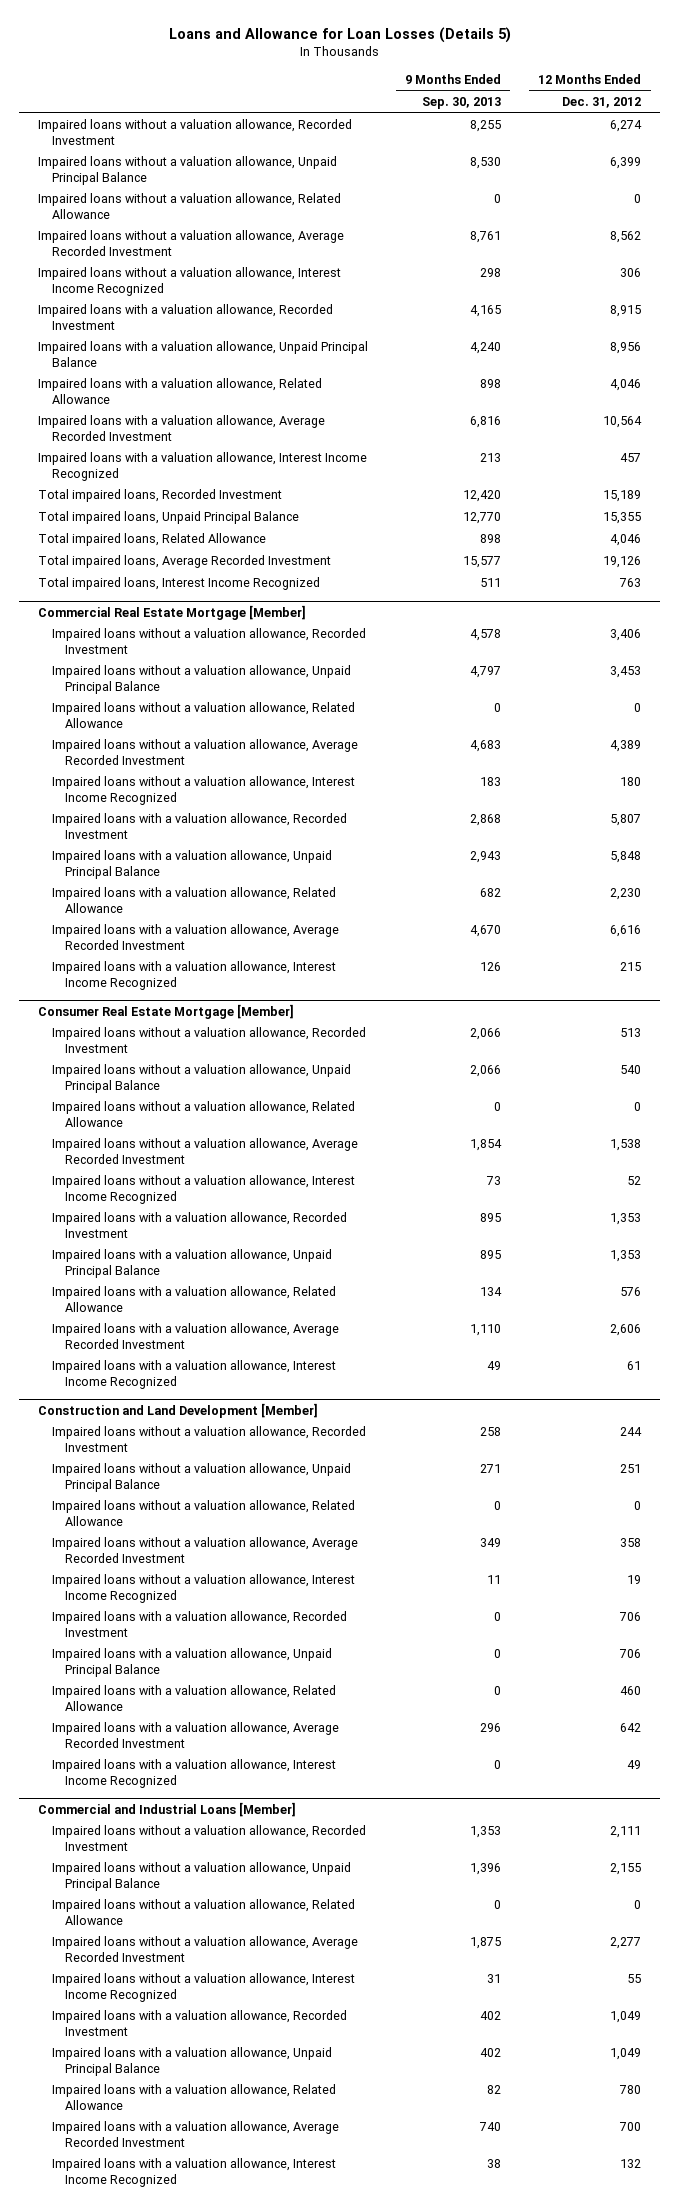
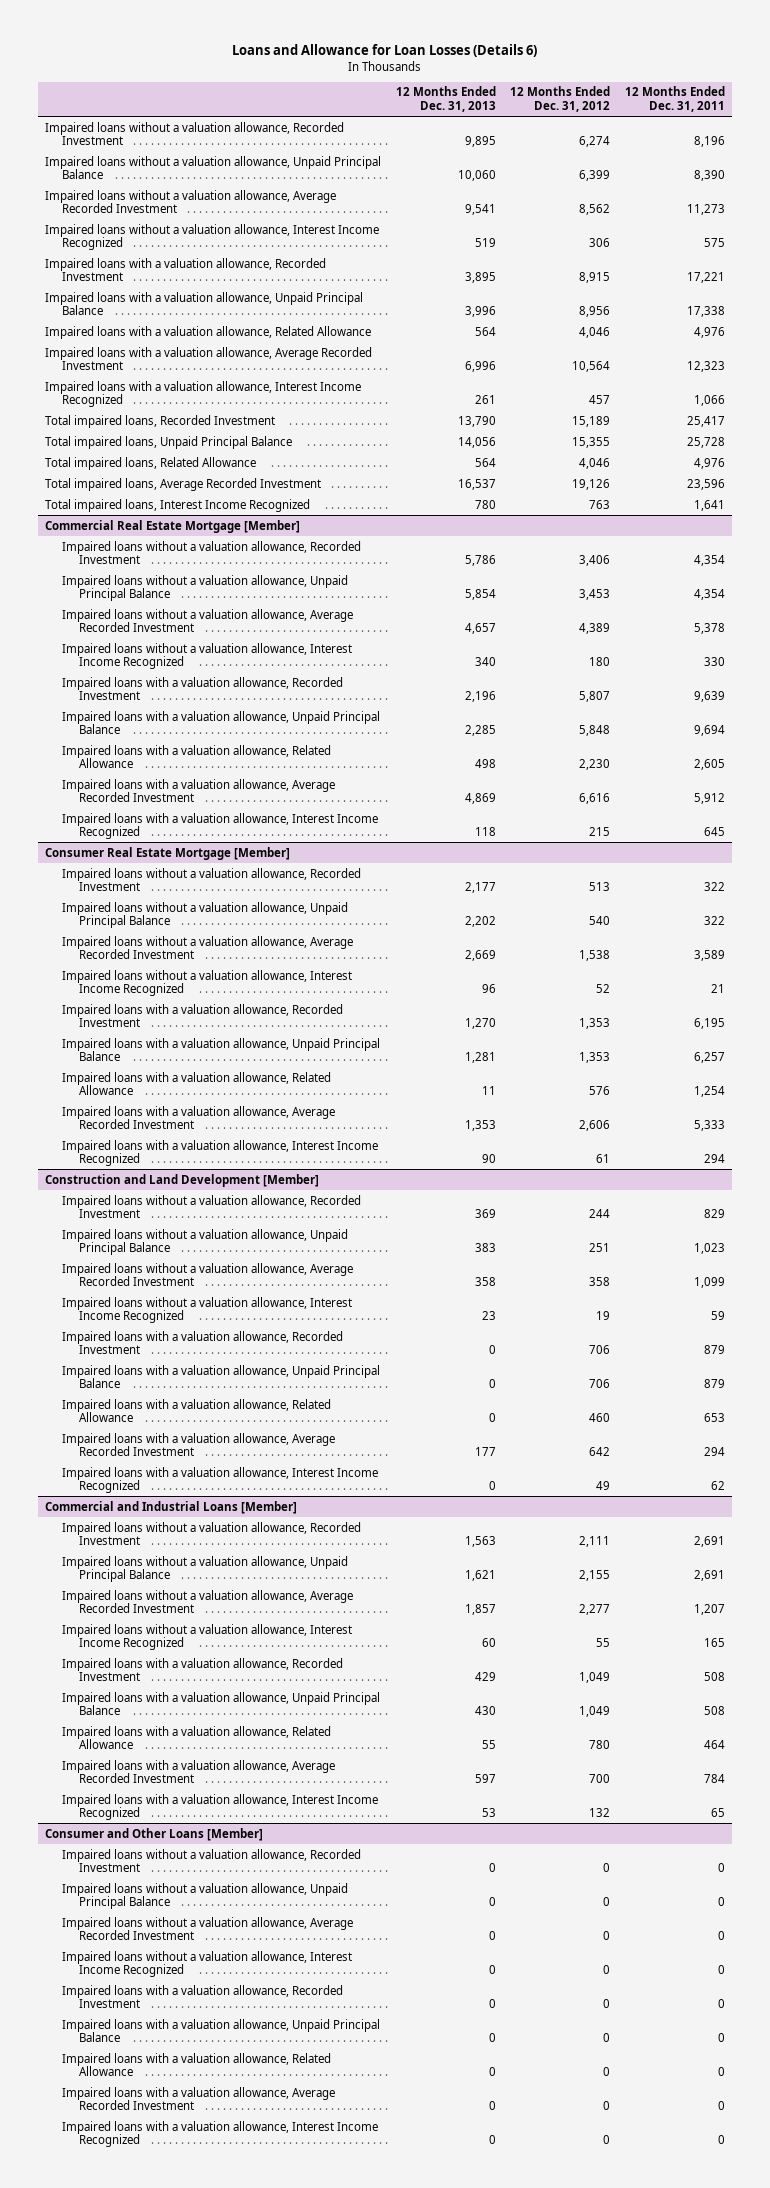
- Loans and Allowance for Loan Losses (Details 5)
+ Loans and Allowance for Loan Losses (Details 6)
- | 9 Months Ended Sep. 30, 2013 | 12 Months Ended Dec. 31, 2012
+ | 12 Months Ended Dec. 31, 2013 | 12 Months Ended Dec. 31, 2012 | 12 Months Ended Dec. 31, 2011
- Impaired loans without a valuation allowance, Related Allowance | 0 | 0
@ Commercial Real Estate Mortgage [Member]
- Impaired loans without a valuation allowance, Related Allowance | 0 | 0
@ Consumer Real Estate Mortgage [Member]
- Impaired loans without a valuation allowance, Related Allowance | 0 | 0
@ Construction and Land Development [Member]
- Impaired loans without a valuation allowance, Related Allowance | 0 | 0
@ Commercial and Industrial Loans [Member]
- Impaired loans without a valuation allowance, Related Allowance | 0 | 0
+ Consumer and Other Loans [Member]
+ Impaired loans without a valuation allowance, Recorded Investment | 0 | 0 | 0
+ Impaired loans without a valuation allowance, Unpaid Principal Balance | 0 | 0 | 0
+ Impaired loans without a valuation allowance, Average Recorded Investment | 0 | 0 | 0
+ Impaired loans without a valuation allowance, Interest Income Recognized | 0 | 0 | 0
+ Impaired loans with a valuation allowance, Recorded Investment | 0 | 0 | 0
+ Impaired loans with a valuation allowance, Unpaid Principal Balance | 0 | 0 | 0
+ Impaired loans with a valuation allowance, Related Allowance | 0 | 0 | 0
+ Impaired loans with a valuation allowance, Average Recorded Investment | 0 | 0 | 0
+ Impaired loans with a valuation allowance, Interest Income Recognized | 0 | 0 | 0

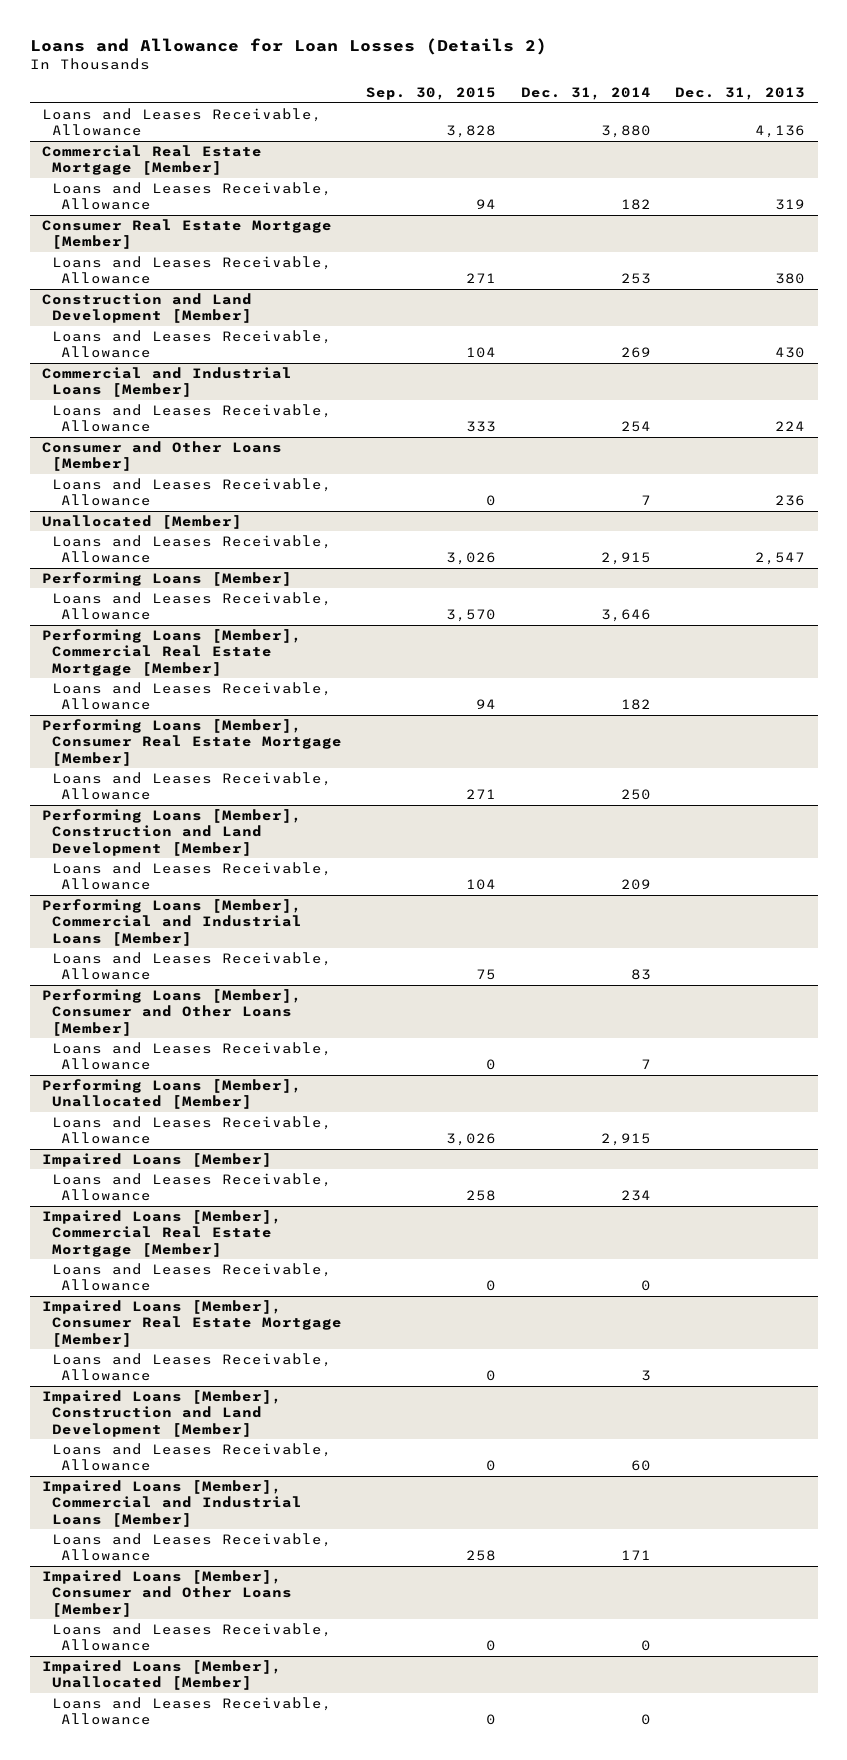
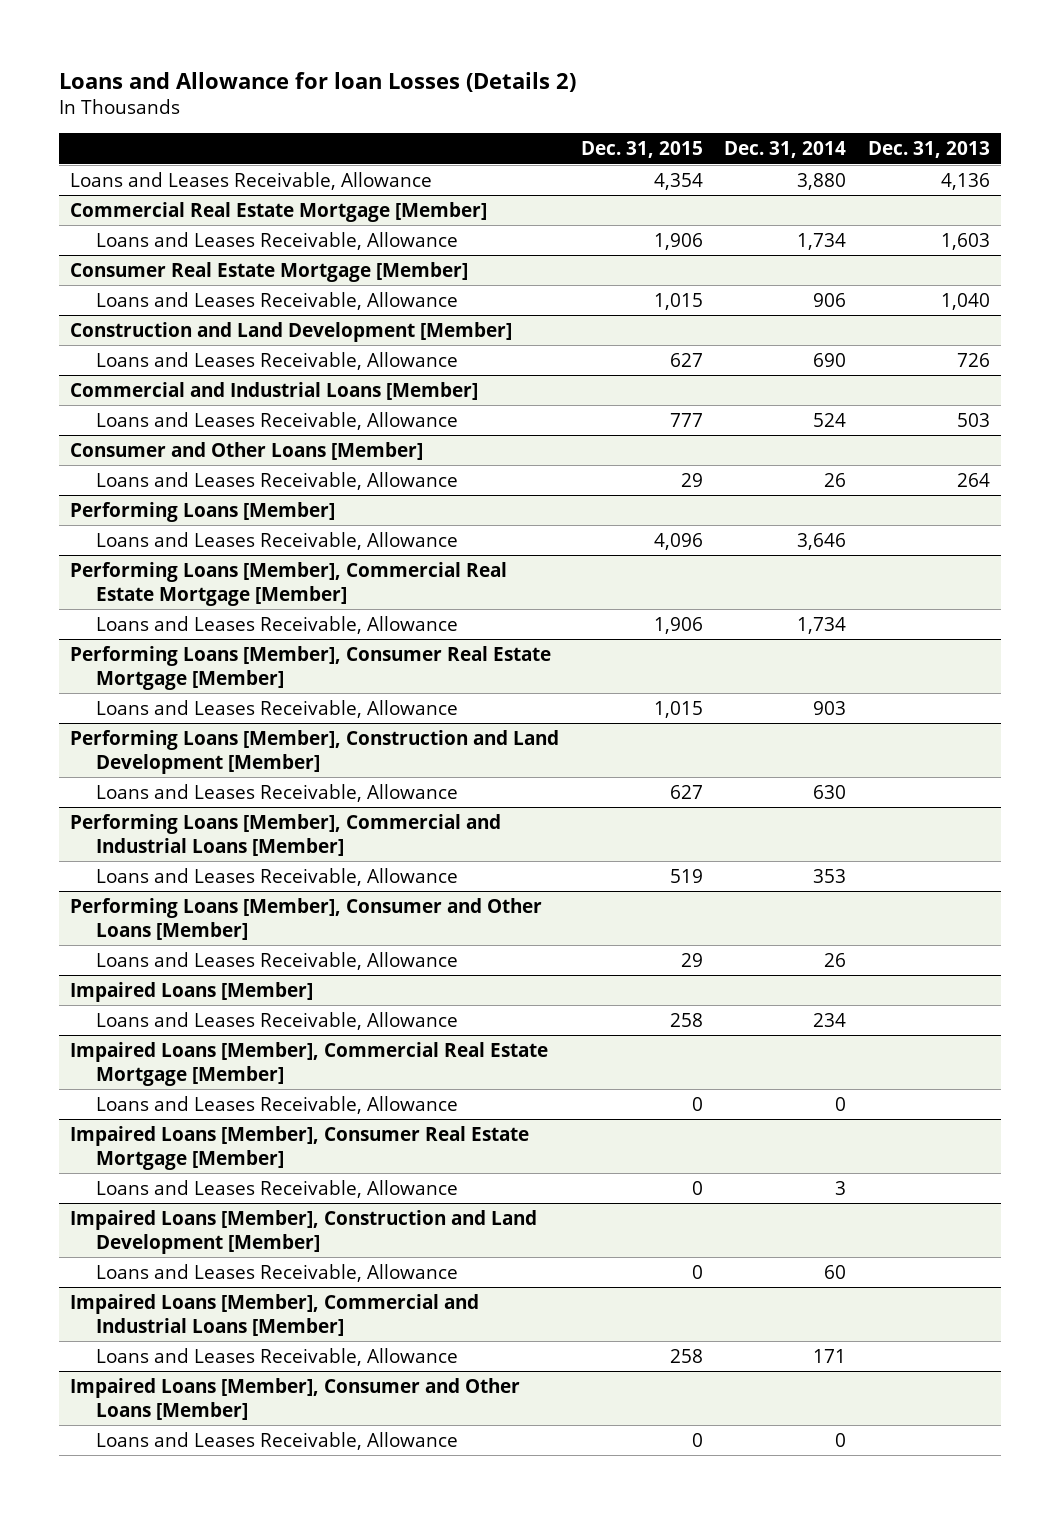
- Loans and Allowance for Loan Losses (Details 2)
+ Loans and Allowance for loan Losses (Details 2)
- | Sep. 30, 2015 | Dec. 31, 2014 | Dec. 31, 2013
+ | Dec. 31, 2015 | Dec. 31, 2014 | Dec. 31, 2013
@ Commercial Real Estate Mortgage [Member]
- Loans and Leases Receivable, Allowance | 94 | 182 | 319
+ Loans and Leases Receivable, Allowance | 1,906 | 1,734 | 1,603
@ Consumer Real Estate Mortgage [Member]
- Loans and Leases Receivable, Allowance | 271 | 253 | 380
+ Loans and Leases Receivable, Allowance | 1,015 | 906 | 1,040
@ Construction and Land Development [Member]
- Loans and Leases Receivable, Allowance | 104 | 269 | 430
+ Loans and Leases Receivable, Allowance | 627 | 690 | 726
@ Commercial and Industrial Loans [Member]
- Loans and Leases Receivable, Allowance | 333 | 254 | 224
+ Loans and Leases Receivable, Allowance | 777 | 524 | 503
@ Consumer and Other Loans [Member]
- Loans and Leases Receivable, Allowance | 0 | 7 | 236
- Unallocated [Member]
- Loans and Leases Receivable, Allowance | 3,026 | 2,915 | 2,547
@ Consumer and Other Loans [Member]
+ Loans and Leases Receivable, Allowance | 29 | 26 | 264
@ Performing Loans [Member], Commercial Real Estate Mortgage [Member]
- Loans and Leases Receivable, Allowance | 94 | 182 |
+ Loans and Leases Receivable, Allowance | 1,906 | 1,734 |
@ Performing Loans [Member], Consumer Real Estate Mortgage [Member]
- Loans and Leases Receivable, Allowance | 271 | 250 |
+ Loans and Leases Receivable, Allowance | 1,015 | 903 |
@ Performing Loans [Member], Construction and Land Development [Member]
- Loans and Leases Receivable, Allowance | 104 | 209 |
+ Loans and Leases Receivable, Allowance | 627 | 630 |
@ Performing Loans [Member], Commercial and Industrial Loans [Member]
- Loans and Leases Receivable, Allowance | 75 | 83 |
+ Loans and Leases Receivable, Allowance | 519 | 353 |
@ Performing Loans [Member], Consumer and Other Loans [Member]
- Loans and Leases Receivable, Allowance | 0 | 7 |
- Performing Loans [Member], Unallocated [Member]
- Loans and Leases Receivable, Allowance | 3,026 | 2,915 |
@ Performing Loans [Member], Consumer and Other Loans [Member]
+ Loans and Leases Receivable, Allowance | 29 | 26 |
- Impaired Loans [Member], Unallocated [Member]
- Loans and Leases Receivable, Allowance | 0 | 0 |

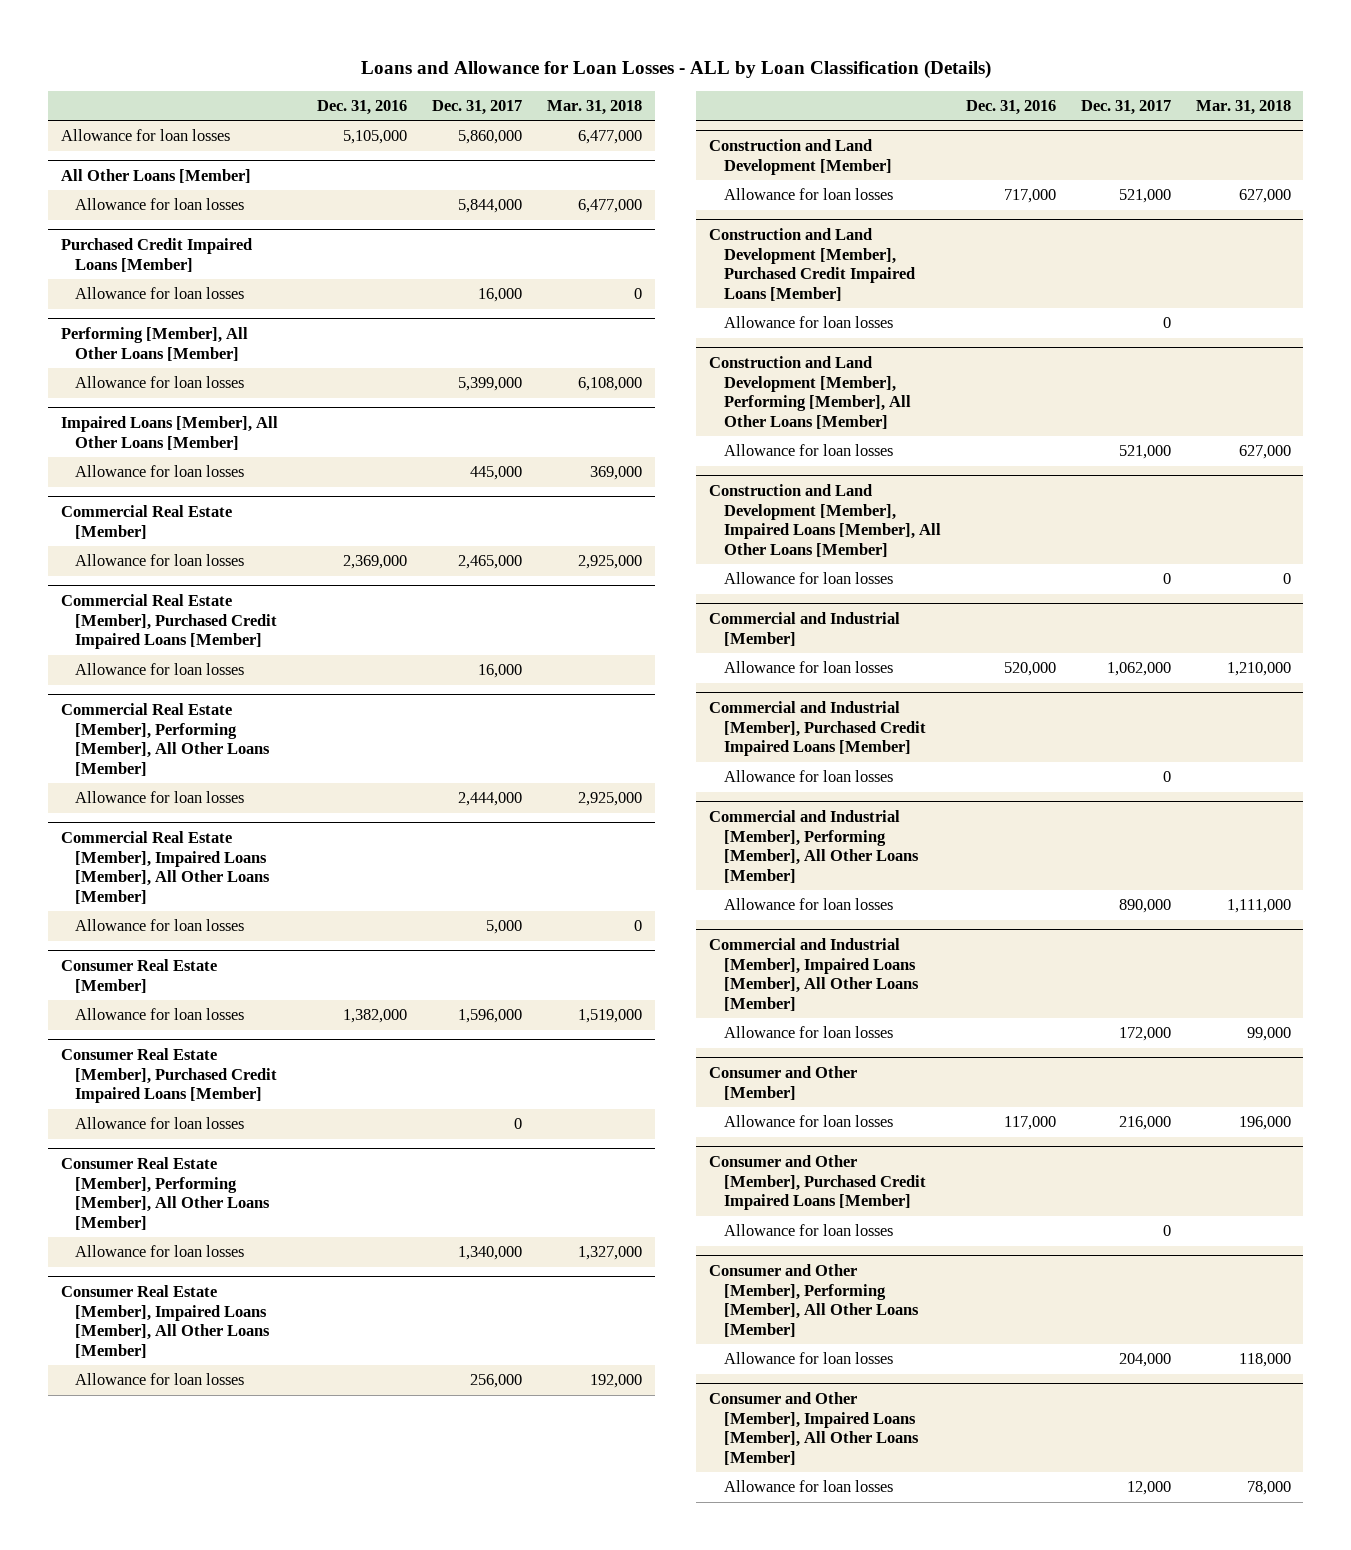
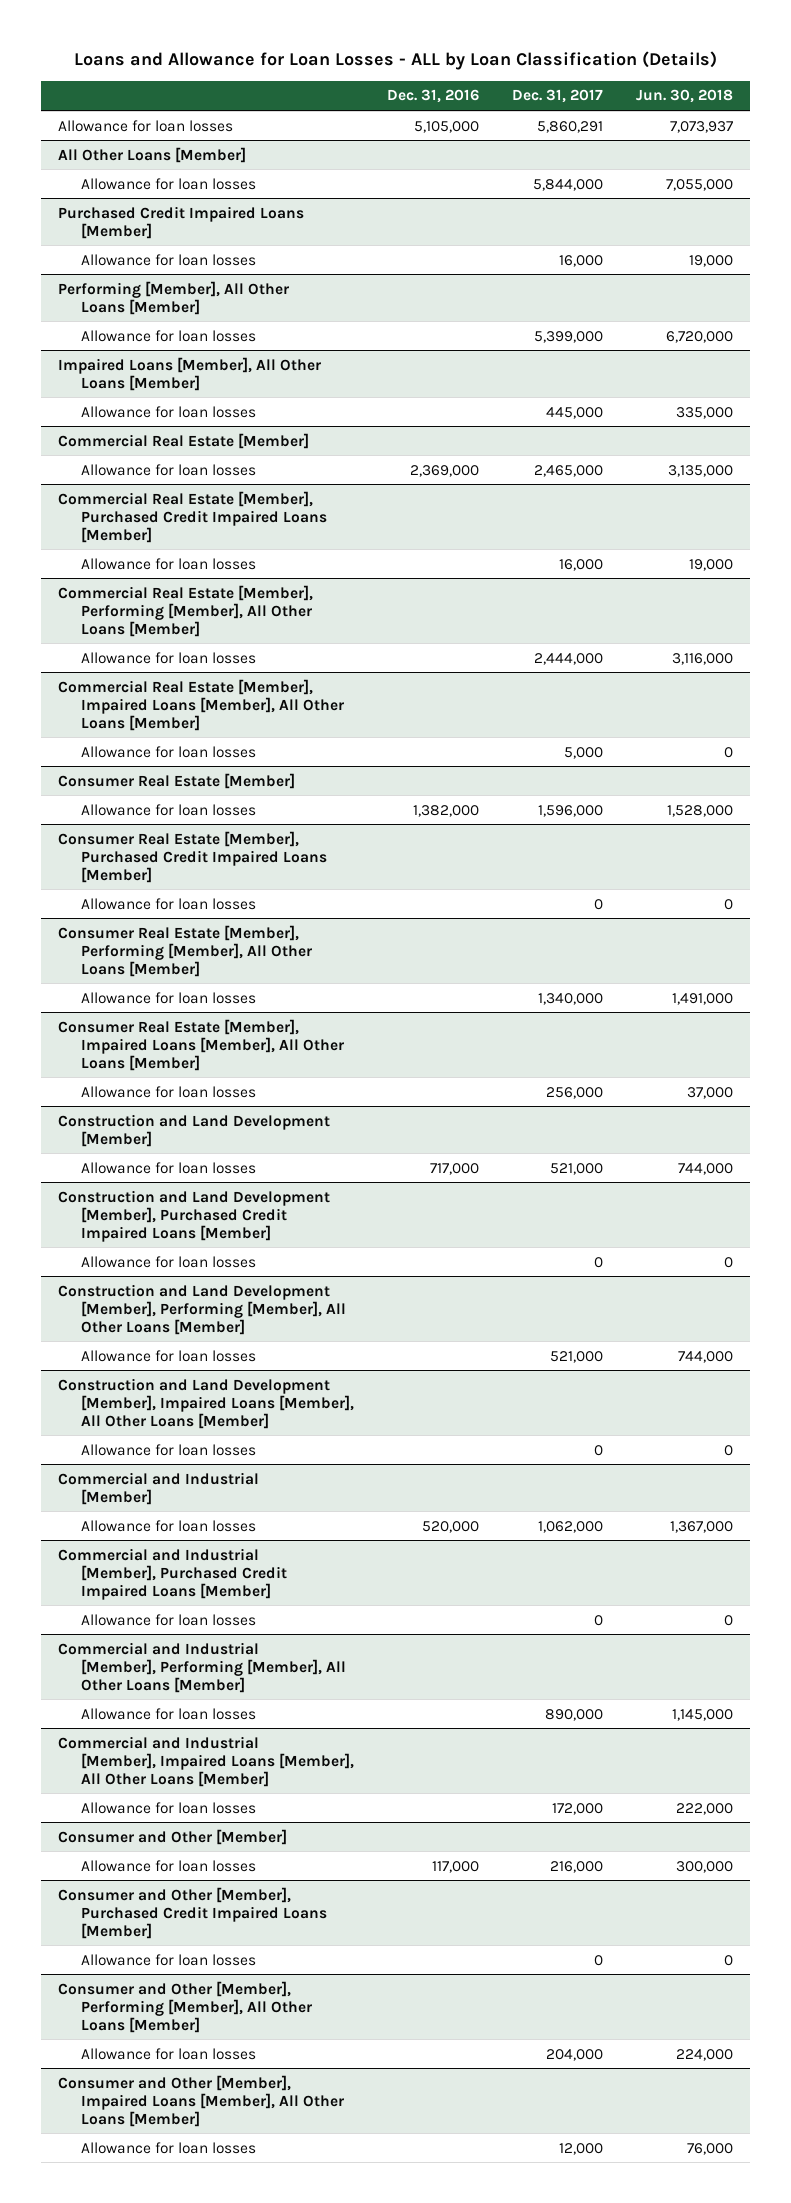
- | Dec. 31, 2016 | Dec. 31, 2017 | Mar. 31, 2018
+ | Dec. 31, 2016 | Dec. 31, 2017 | Jun. 30, 2018
- Allowance for loan losses | 5,105,000 | 5,860,000 | 6,477,000
+ Allowance for loan losses | 5,105,000 | 5,860,291 | 7,073,937

